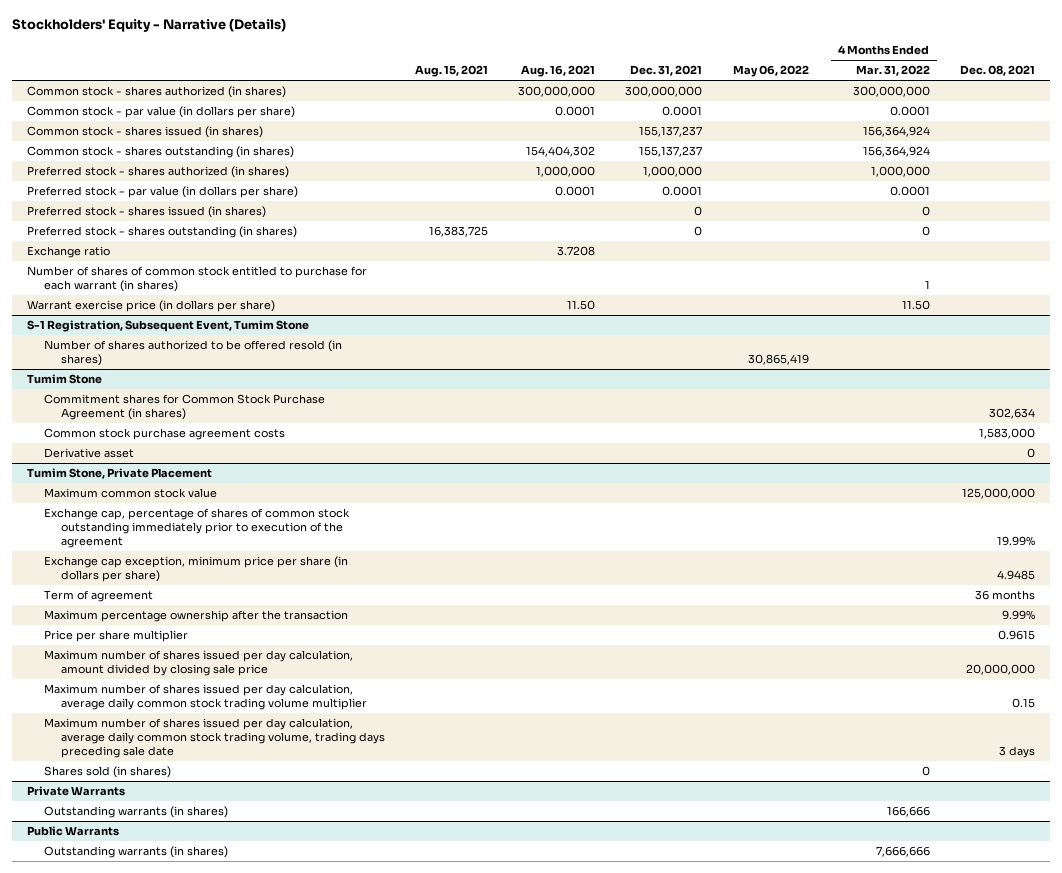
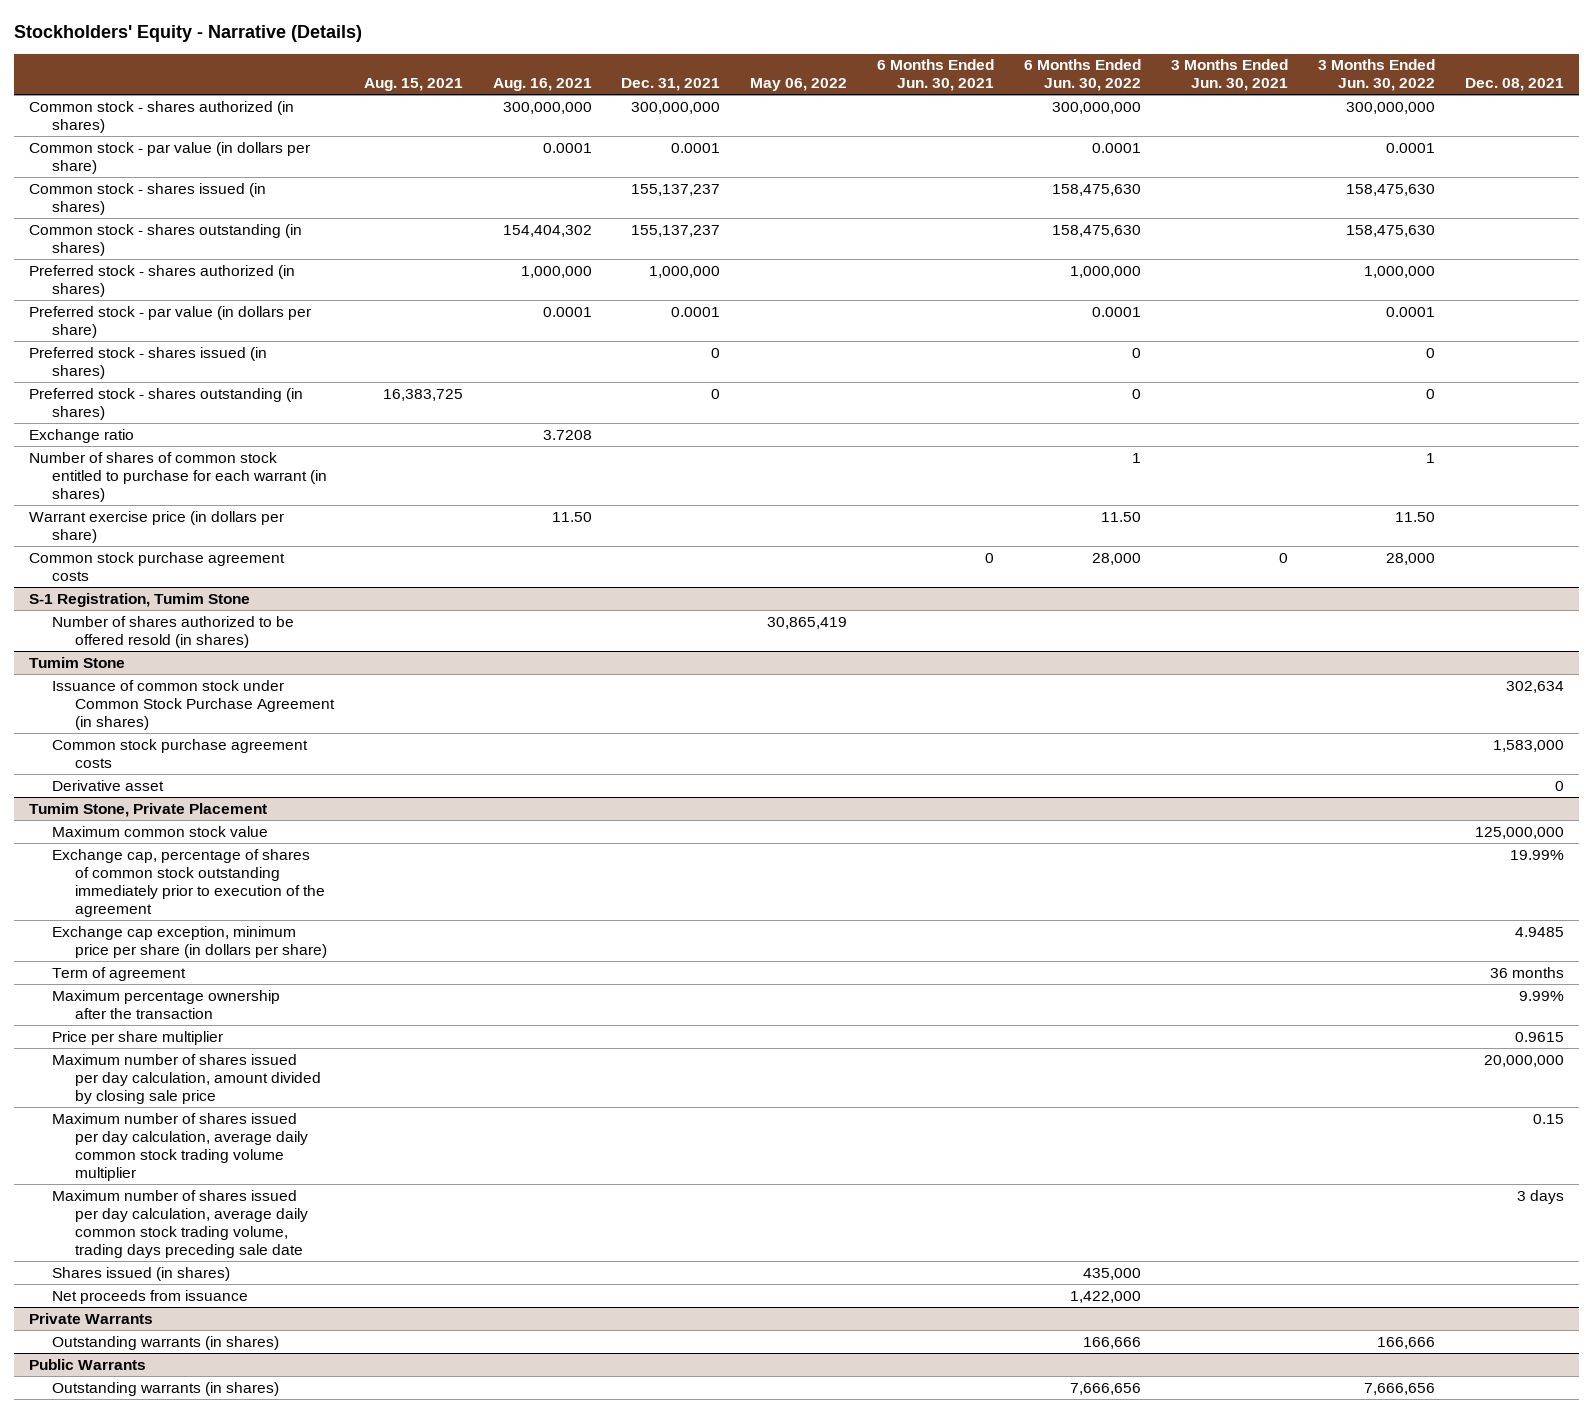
- | Aug. 15, 2021 | Aug. 16, 2021 | Dec. 31, 2021 | May 06, 2022 | 4 Months Ended Mar. 31, 2022 | Dec. 08, 2021
+ | Aug. 15, 2021 | Aug. 16, 2021 | Dec. 31, 2021 | May 06, 2022 | 6 Months Ended Jun. 30, 2021 | 6 Months Ended Jun. 30, 2022 | 3 Months Ended Jun. 30, 2021 | 3 Months Ended Jun. 30, 2022 | Dec. 08, 2021
- S-1 Registration, Subsequent Event, Tumim Stone
+ Common stock purchase agreement costs | | | | | 0 | 28,000 | 0 | 28,000 |
+ S-1 Registration, Tumim Stone
@ Tumim Stone
- Commitment shares for Common Stock Purchase Agreement (in shares) | | | | | | 302,634
+ Issuance of common stock under Common Stock Purchase Agreement (in shares) | | | | | | | | | 302,634
@ Tumim Stone, Private Placement
- Shares sold (in shares) | | | | | 0 |
+ Shares issued (in shares) | | | | | | 435,000 | | |
+ Net proceeds from issuance | | | | | | 1,422,000 | | |

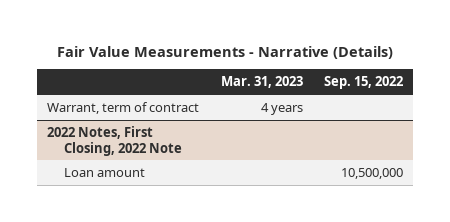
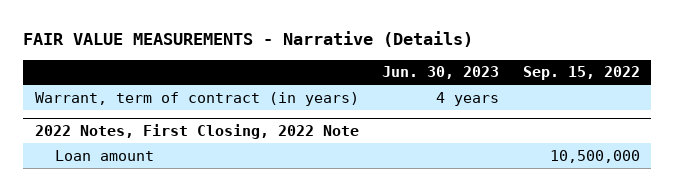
- Fair Value Measurements - Narrative (Details)
+ FAIR VALUE MEASUREMENTS - Narrative (Details)
- | Mar. 31, 2023 | Sep. 15, 2022
+ | Jun. 30, 2023 | Sep. 15, 2022
- Warrant, term of contract | 4 years |
+ Warrant, term of contract (in years) | 4 years |

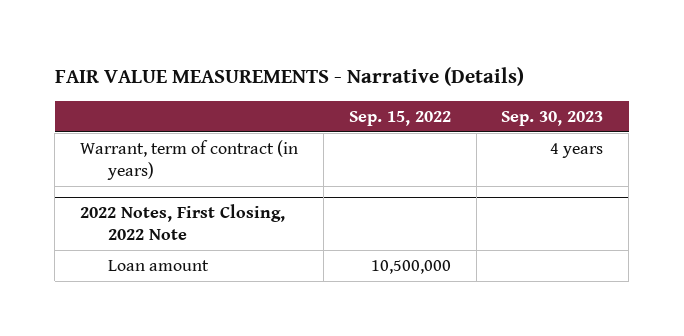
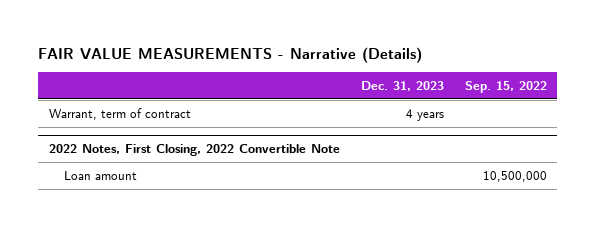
- | Sep. 15, 2022 | Sep. 30, 2023
+ | Dec. 31, 2023 | Sep. 15, 2022
- Warrant, term of contract (in years) | | 4 years
- 2022 Notes, First Closing, 2022 Note
+ Warrant, term of contract | 4 years |
+ 2022 Notes, First Closing, 2022 Convertible Note

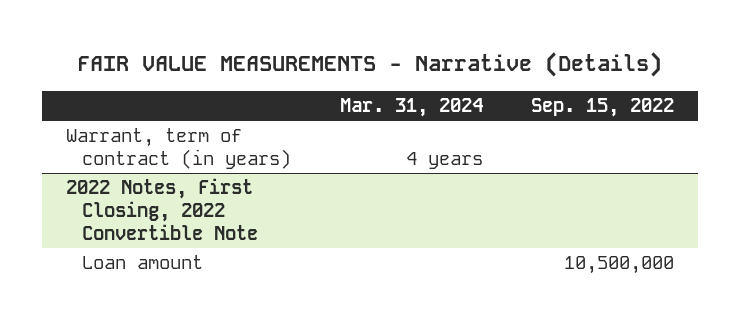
- | Dec. 31, 2023 | Sep. 15, 2022
+ | Mar. 31, 2024 | Sep. 15, 2022
- Warrant, term of contract | 4 years |
+ Warrant, term of contract (in years) | 4 years |

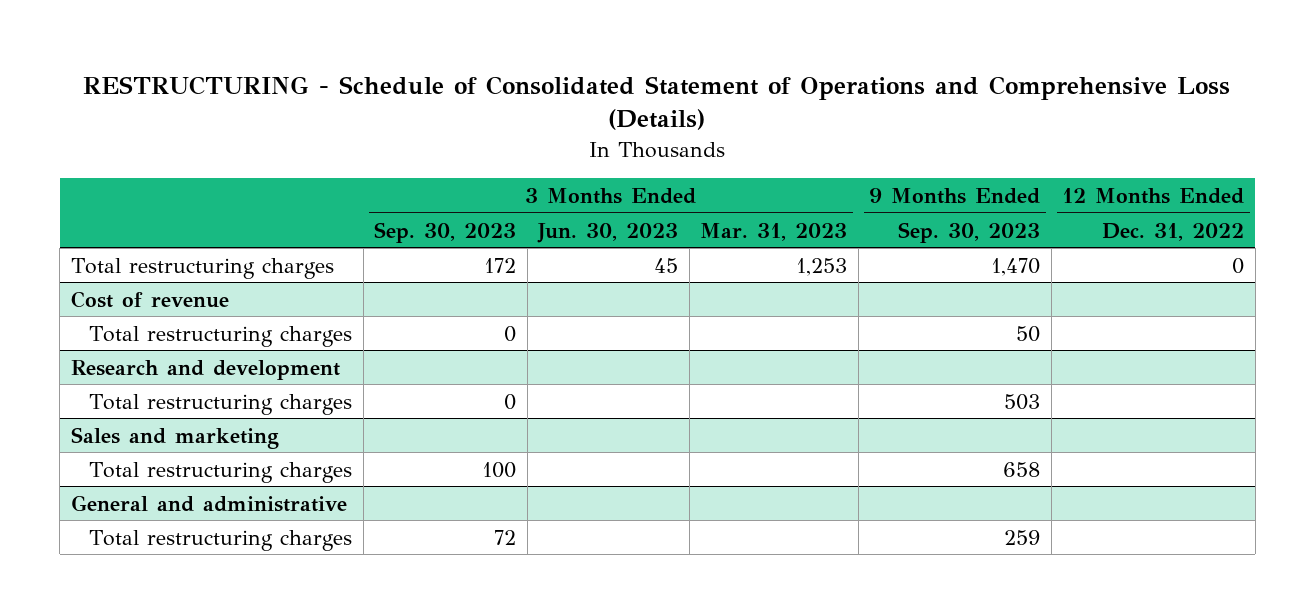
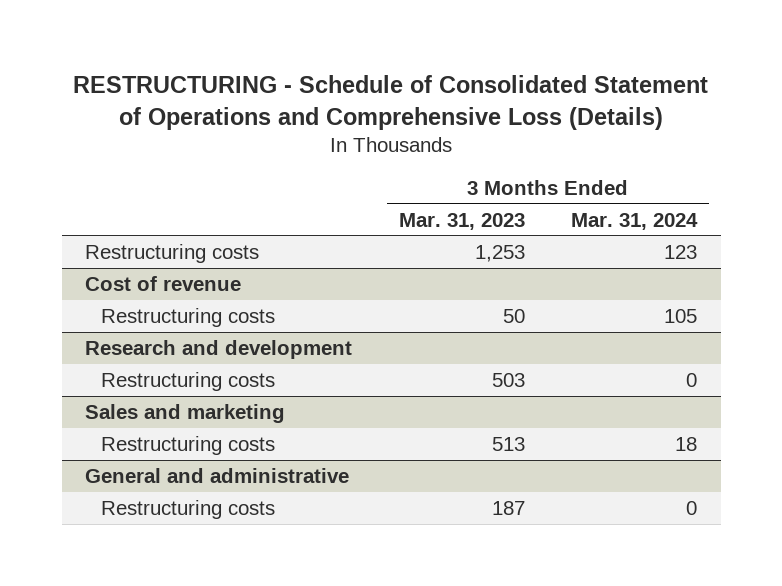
- | 3 Months Ended Sep. 30, 2023 | 3 Months Ended Jun. 30, 2023 | 3 Months Ended Mar. 31, 2023 | 9 Months Ended Sep. 30, 2023 | 12 Months Ended Dec. 31, 2022
+ | 3 Months Ended Mar. 31, 2023 | 3 Months Ended Mar. 31, 2024
- Total restructuring charges | 172 | 45 | 1,253 | 1,470 | 0
+ Restructuring costs | 1,253 | 123
@ Cost of revenue
- Total restructuring charges | 0 | | | 50 |
+ Restructuring costs | 50 | 105
@ Research and development
- Total restructuring charges | 0 | | | 503 |
+ Restructuring costs | 503 | 0
@ Sales and marketing
- Total restructuring charges | 100 | | | 658 |
+ Restructuring costs | 513 | 18
@ General and administrative
- Total restructuring charges | 72 | | | 259 |
+ Restructuring costs | 187 | 0

